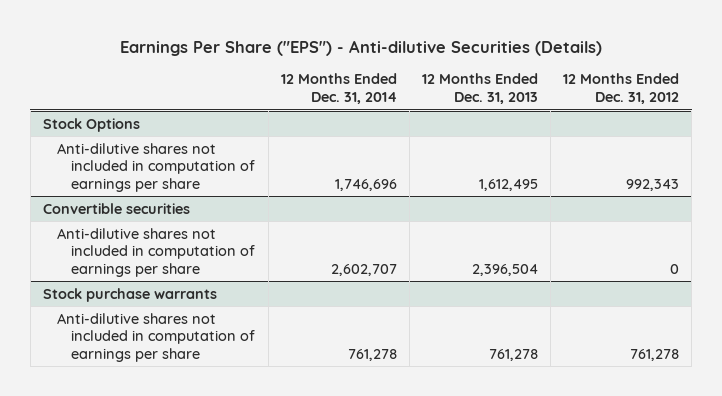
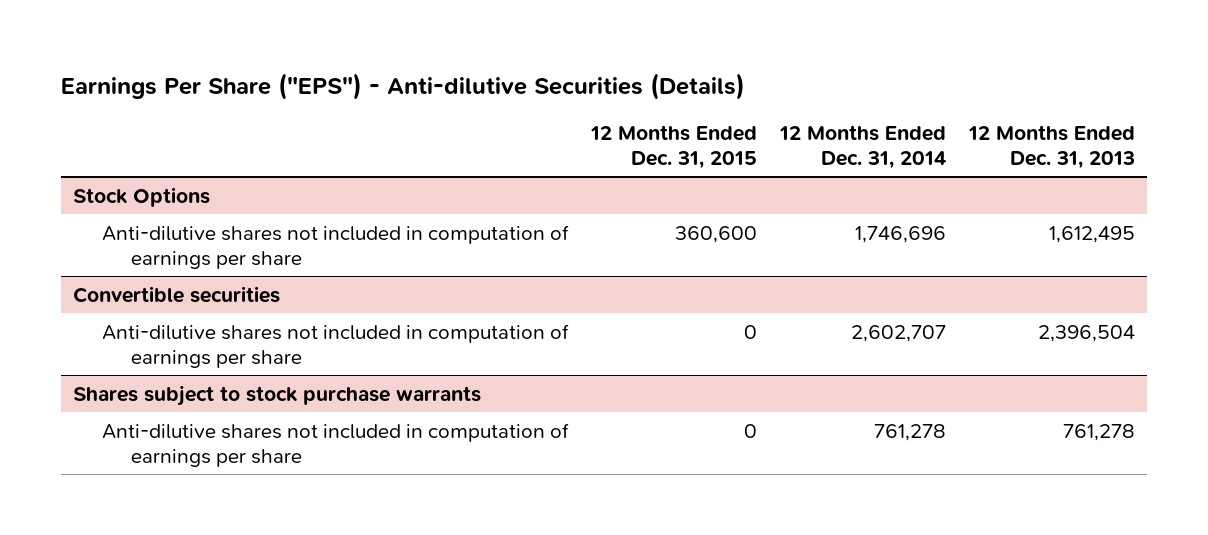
- | 12 Months Ended Dec. 31, 2014 | 12 Months Ended Dec. 31, 2013 | 12 Months Ended Dec. 31, 2012
+ | 12 Months Ended Dec. 31, 2015 | 12 Months Ended Dec. 31, 2014 | 12 Months Ended Dec. 31, 2013
- Stock purchase warrants
+ Shares subject to stock purchase warrants

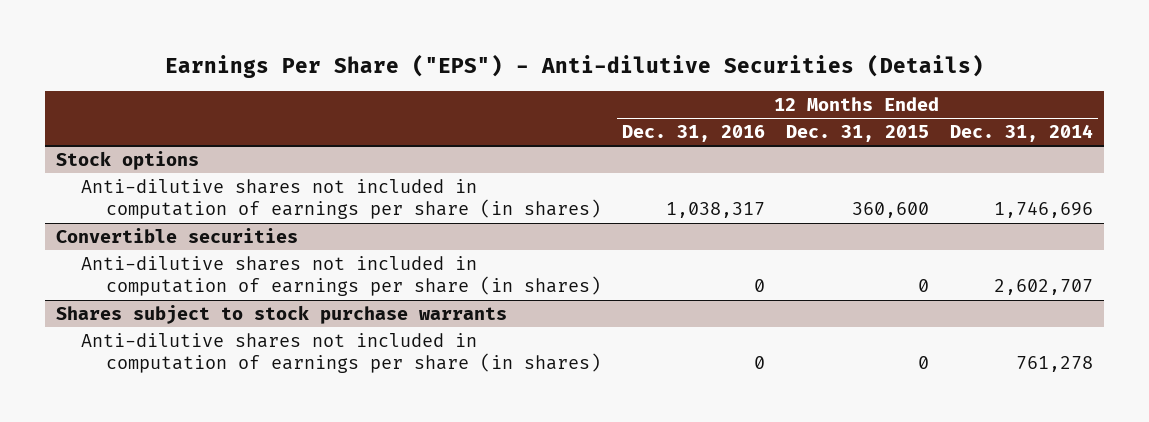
- | 12 Months Ended Dec. 31, 2015 | 12 Months Ended Dec. 31, 2014 | 12 Months Ended Dec. 31, 2013
+ | 12 Months Ended Dec. 31, 2016 | 12 Months Ended Dec. 31, 2015 | 12 Months Ended Dec. 31, 2014
- Stock Options
- Anti-dilutive shares not included in computation of earnings per share | 360,600 | 1,746,696 | 1,612,495
+ Stock options
+ Anti-dilutive shares not included in computation of earnings per share (in shares) | 1,038,317 | 360,600 | 1,746,696
@ Convertible securities
- Anti-dilutive shares not included in computation of earnings per share | 0 | 2,602,707 | 2,396,504
+ Anti-dilutive shares not included in computation of earnings per share (in shares) | 0 | 0 | 2,602,707
@ Shares subject to stock purchase warrants
- Anti-dilutive shares not included in computation of earnings per share | 0 | 761,278 | 761,278
+ Anti-dilutive shares not included in computation of earnings per share (in shares) | 0 | 0 | 761,278

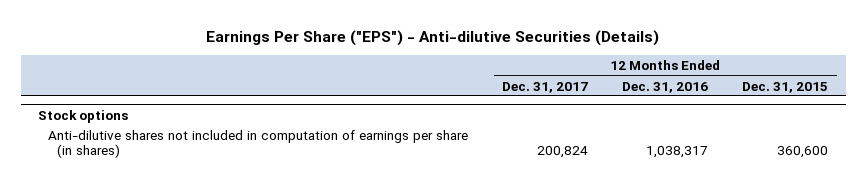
- | 12 Months Ended Dec. 31, 2016 | 12 Months Ended Dec. 31, 2015 | 12 Months Ended Dec. 31, 2014
+ | 12 Months Ended Dec. 31, 2017 | 12 Months Ended Dec. 31, 2016 | 12 Months Ended Dec. 31, 2015
- Convertible securities
- Anti-dilutive shares not included in computation of earnings per share (in shares) | 0 | 0 | 2,602,707
- Shares subject to stock purchase warrants
- Anti-dilutive shares not included in computation of earnings per share (in shares) | 0 | 0 | 761,278

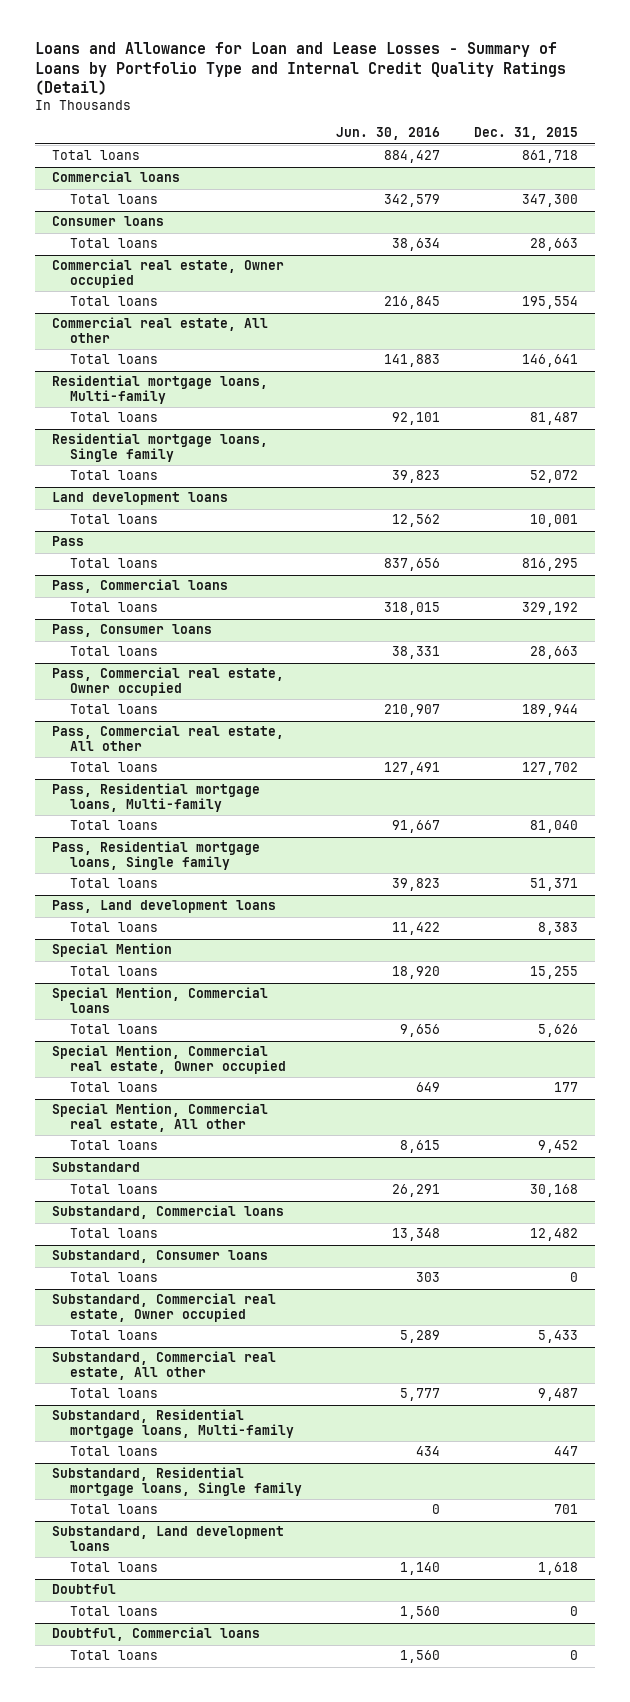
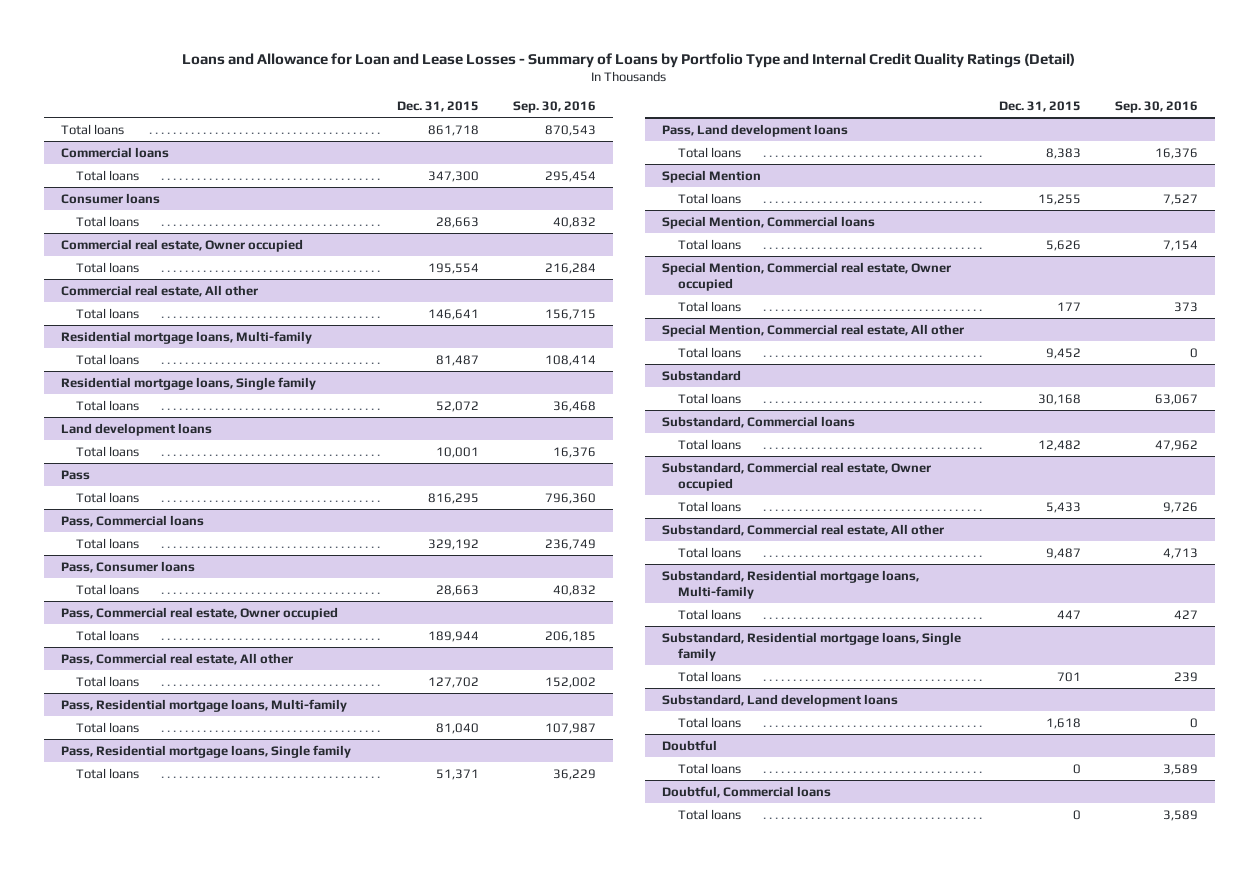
- | Jun. 30, 2016 | Dec. 31, 2015
+ | Dec. 31, 2015 | Sep. 30, 2016
- Substandard, Consumer loans
- Total loans | 303 | 0

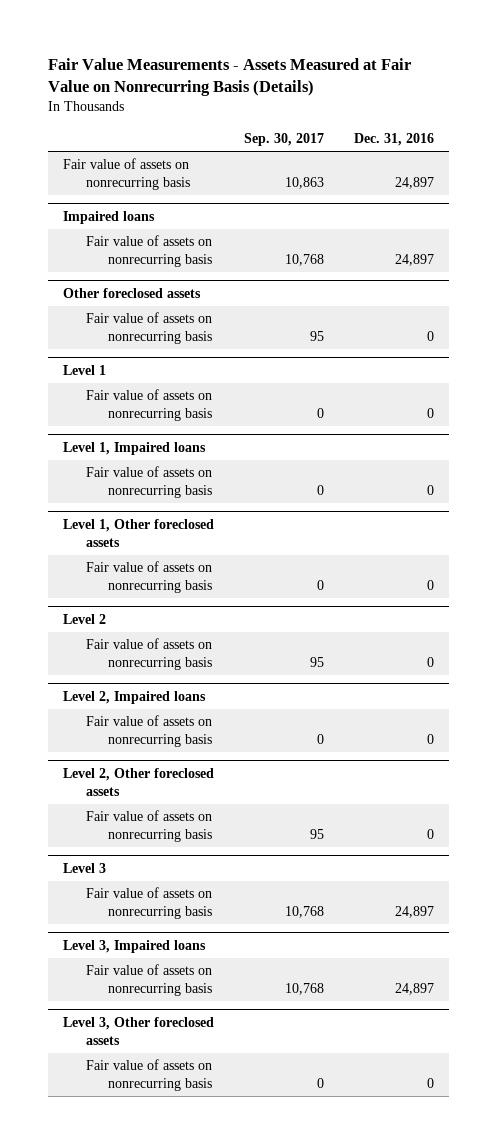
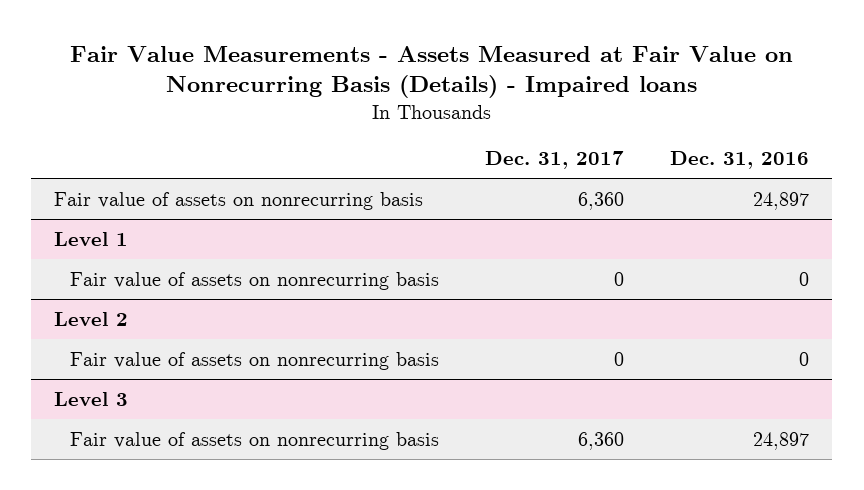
- Fair Value Measurements - Assets Measured at Fair Value on Nonrecurring Basis (Details)
+ Fair Value Measurements - Assets Measured at Fair Value on Nonrecurring Basis (Details) - Impaired loans
- | Sep. 30, 2017 | Dec. 31, 2016
+ | Dec. 31, 2017 | Dec. 31, 2016
- Impaired loans
- Fair value of assets on nonrecurring basis | 10,768 | 24,897
- Other foreclosed assets
- Fair value of assets on nonrecurring basis | 95 | 0
- Level 1, Impaired loans
- Fair value of assets on nonrecurring basis | 0 | 0
- Level 1, Other foreclosed assets
- Fair value of assets on nonrecurring basis | 0 | 0
- Level 2, Impaired loans
- Fair value of assets on nonrecurring basis | 0 | 0
- Level 2, Other foreclosed assets
- Fair value of assets on nonrecurring basis | 95 | 0
- Level 3, Impaired loans
- Fair value of assets on nonrecurring basis | 10,768 | 24,897
- Level 3, Other foreclosed assets
- Fair value of assets on nonrecurring basis | 0 | 0

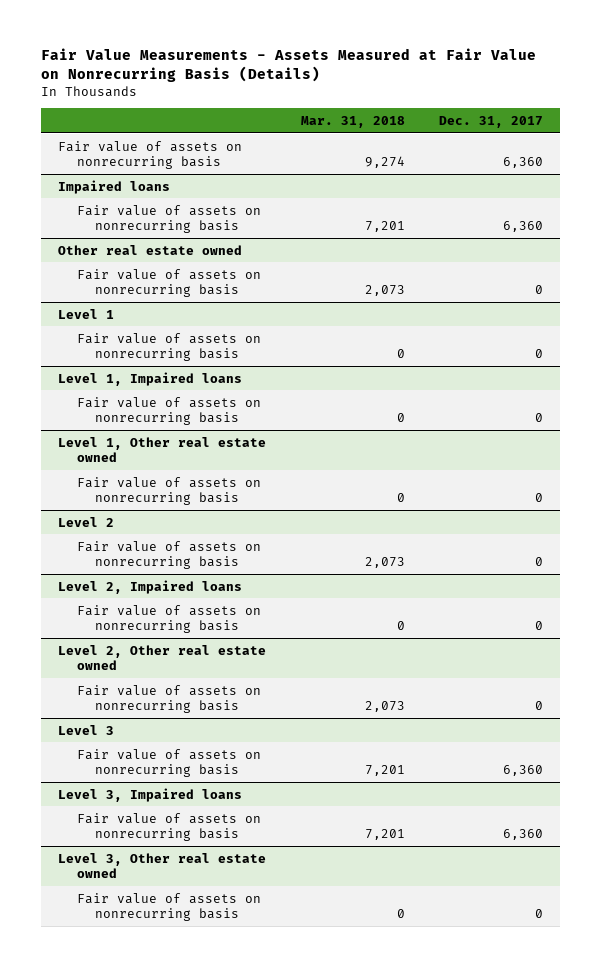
- Fair Value Measurements - Assets Measured at Fair Value on Nonrecurring Basis (Details) - Impaired loans
+ Fair Value Measurements - Assets Measured at Fair Value on Nonrecurring Basis (Details)
- | Dec. 31, 2017 | Dec. 31, 2016
+ | Mar. 31, 2018 | Dec. 31, 2017
+ Impaired loans
+ Fair value of assets on nonrecurring basis | 7,201 | 6,360
+ Other real estate owned
+ Fair value of assets on nonrecurring basis | 2,073 | 0
+ Level 1, Impaired loans
+ Fair value of assets on nonrecurring basis | 0 | 0
+ Level 1, Other real estate owned
+ Fair value of assets on nonrecurring basis | 0 | 0
+ Level 2, Impaired loans
+ Fair value of assets on nonrecurring basis | 0 | 0
+ Level 2, Other real estate owned
+ Fair value of assets on nonrecurring basis | 2,073 | 0
+ Level 3, Impaired loans
+ Fair value of assets on nonrecurring basis | 7,201 | 6,360
+ Level 3, Other real estate owned
+ Fair value of assets on nonrecurring basis | 0 | 0

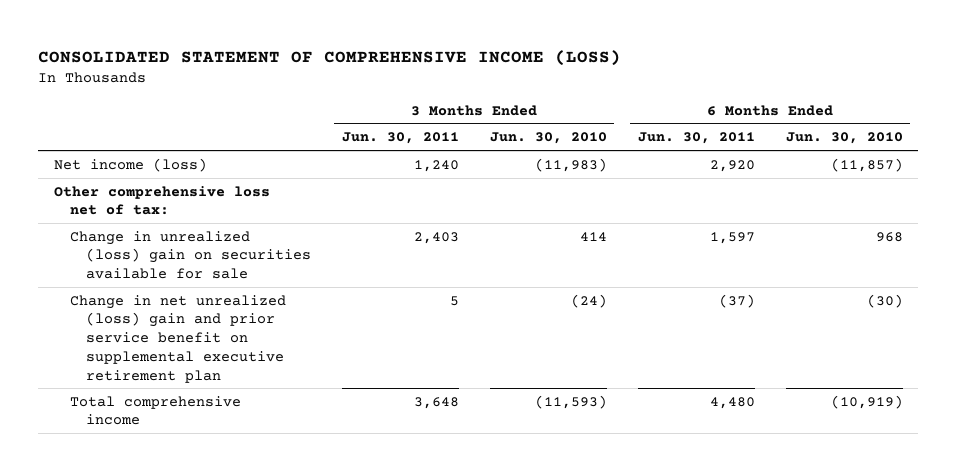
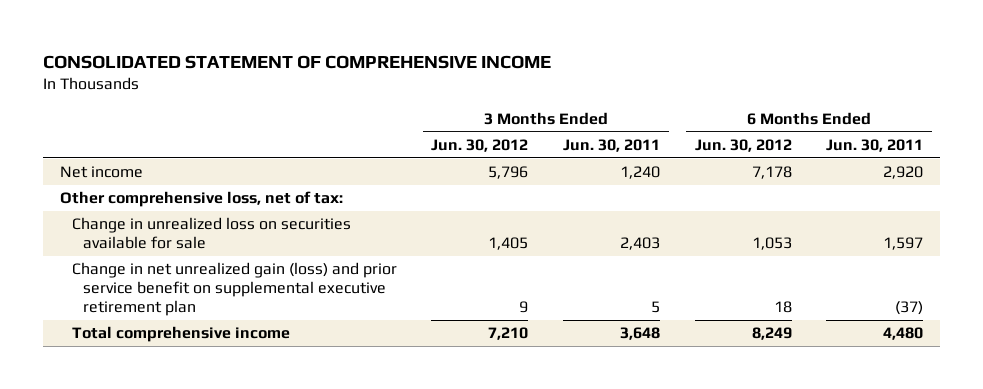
- CONSOLIDATED STATEMENT OF COMPREHENSIVE INCOME (LOSS)
+ CONSOLIDATED STATEMENT OF COMPREHENSIVE INCOME
- | 3 Months Ended Jun. 30, 2011 | 3 Months Ended Jun. 30, 2010 | 6 Months Ended Jun. 30, 2011 | 6 Months Ended Jun. 30, 2010
+ | 3 Months Ended Jun. 30, 2012 | 3 Months Ended Jun. 30, 2011 | 6 Months Ended Jun. 30, 2012 | 6 Months Ended Jun. 30, 2011
- Net income (loss) | 1,240 | (11,983) | 2,920 | (11,857)
- Other comprehensive loss net of tax:
- Change in unrealized (loss) gain on securities available for sale | 2,403 | 414 | 1,597 | 968
- Change in net unrealized (loss) gain and prior service benefit on supplemental executive retirement plan | 5 | (24) | (37) | (30)
+ Net income | 5,796 | 1,240 | 7,178 | 2,920
+ Other comprehensive loss, net of tax:
+ Change in unrealized loss on securities available for sale | 1,405 | 2,403 | 1,053 | 1,597
+ Change in net unrealized gain (loss) and prior service benefit on supplemental executive retirement plan | 9 | 5 | 18 | (37)

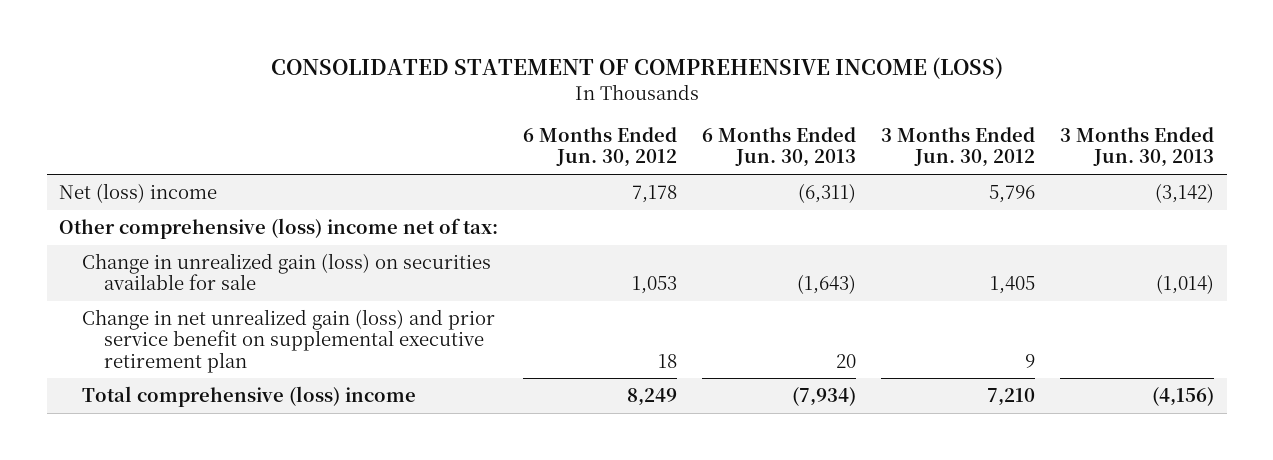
- CONSOLIDATED STATEMENT OF COMPREHENSIVE INCOME
+ CONSOLIDATED STATEMENT OF COMPREHENSIVE INCOME (LOSS)
- | 3 Months Ended Jun. 30, 2012 | 3 Months Ended Jun. 30, 2011 | 6 Months Ended Jun. 30, 2012 | 6 Months Ended Jun. 30, 2011
+ | 6 Months Ended Jun. 30, 2012 | 6 Months Ended Jun. 30, 2013 | 3 Months Ended Jun. 30, 2012 | 3 Months Ended Jun. 30, 2013
- Net income | 5,796 | 1,240 | 7,178 | 2,920
- Other comprehensive loss, net of tax:
- Change in unrealized loss on securities available for sale | 1,405 | 2,403 | 1,053 | 1,597
+ Net (loss) income | 7,178 | (6,311) | 5,796 | (3,142)
+ Other comprehensive (loss) income net of tax:
+ Change in unrealized gain (loss) on securities available for sale | 1,053 | (1,643) | 1,405 | (1,014)
- Total comprehensive income | 7,210 | 3,648 | 8,249 | 4,480
+ Total comprehensive (loss) income | 8,249 | (7,934) | 7,210 | (4,156)

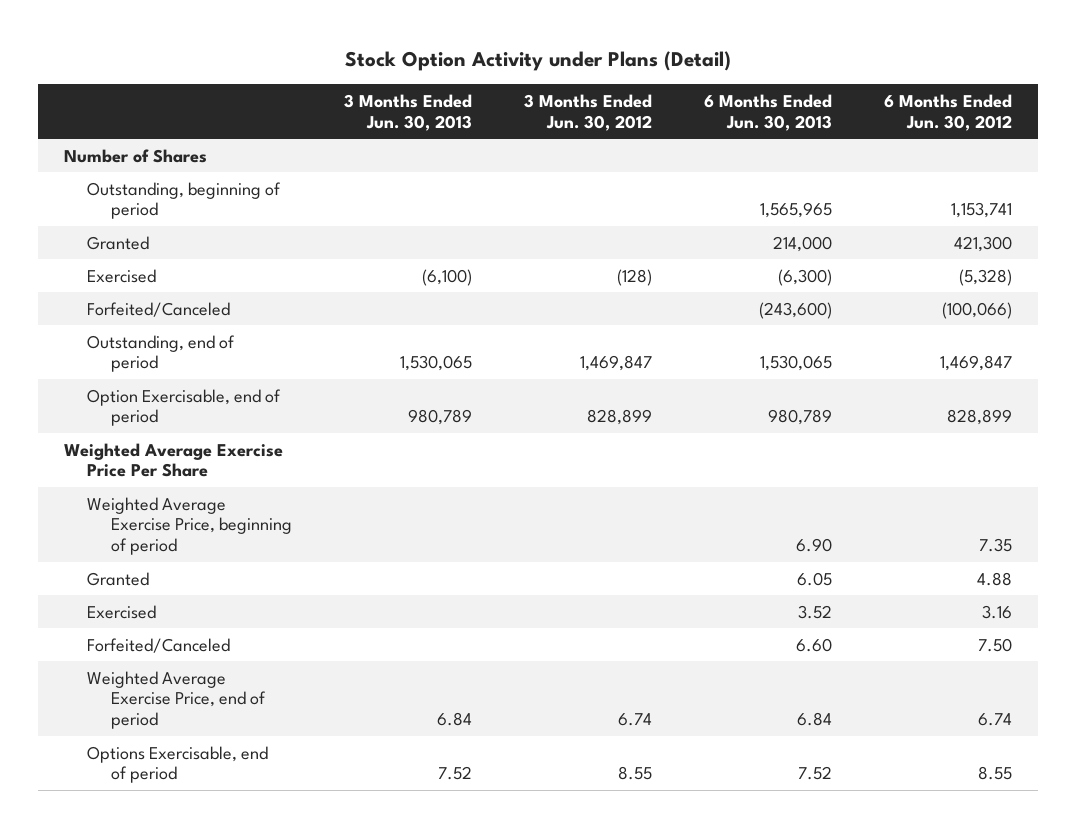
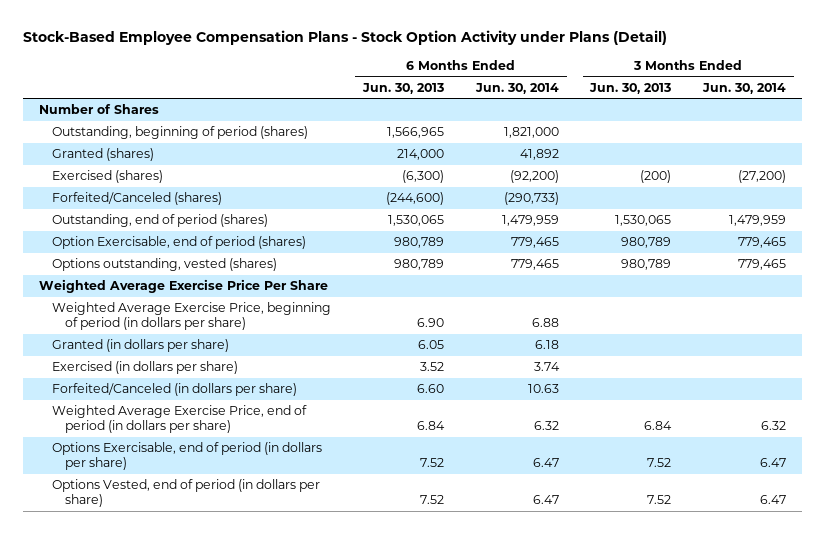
- Stock Option Activity under Plans (Detail)
+ Stock-Based Employee Compensation Plans - Stock Option Activity under Plans (Detail)
- | 3 Months Ended Jun. 30, 2013 | 3 Months Ended Jun. 30, 2012 | 6 Months Ended Jun. 30, 2013 | 6 Months Ended Jun. 30, 2012
+ | 6 Months Ended Jun. 30, 2013 | 6 Months Ended Jun. 30, 2014 | 3 Months Ended Jun. 30, 2013 | 3 Months Ended Jun. 30, 2014
- Outstanding, beginning of period | | | 1,565,965 | 1,153,741
- Granted | | | 214,000 | 421,300
- Exercised | (6,100) | (128) | (6,300) | (5,328)
- Forfeited/Canceled | | | (243,600) | (100,066)
- Outstanding, end of period | 1,530,065 | 1,469,847 | 1,530,065 | 1,469,847
- Option Exercisable, end of period | 980,789 | 828,899 | 980,789 | 828,899
+ Outstanding, beginning of period (shares) | 1,566,965 | 1,821,000 | |
+ Granted (shares) | 214,000 | 41,892 | |
+ Exercised (shares) | (6,300) | (92,200) | (200) | (27,200)
+ Forfeited/Canceled (shares) | (244,600) | (290,733) | |
+ Outstanding, end of period (shares) | 1,530,065 | 1,479,959 | 1,530,065 | 1,479,959
+ Option Exercisable, end of period (shares) | 980,789 | 779,465 | 980,789 | 779,465
+ Options outstanding, vested (shares) | 980,789 | 779,465 | 980,789 | 779,465
- Weighted Average Exercise Price, beginning of period | | | 6.90 | 7.35
- Granted | | | 6.05 | 4.88
- Exercised | | | 3.52 | 3.16
- Forfeited/Canceled | | | 6.60 | 7.50
- Weighted Average Exercise Price, end of period | 6.84 | 6.74 | 6.84 | 6.74
- Options Exercisable, end of period | 7.52 | 8.55 | 7.52 | 8.55
+ Weighted Average Exercise Price, beginning of period (in dollars per share) | 6.90 | 6.88 | |
+ Granted (in dollars per share) | 6.05 | 6.18 | |
+ Exercised (in dollars per share) | 3.52 | 3.74 | |
+ Forfeited/Canceled (in dollars per share) | 6.60 | 10.63 | |
+ Weighted Average Exercise Price, end of period (in dollars per share) | 6.84 | 6.32 | 6.84 | 6.32
+ Options Exercisable, end of period (in dollars per share) | 7.52 | 6.47 | 7.52 | 6.47
+ Options Vested, end of period (in dollars per share) | 7.52 | 6.47 | 7.52 | 6.47

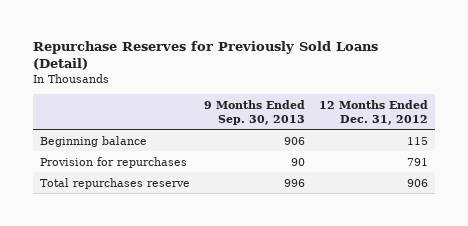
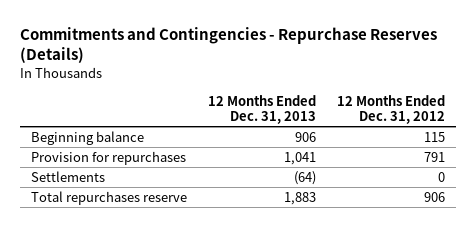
- Repurchase Reserves for Previously Sold Loans (Detail)
+ Commitments and Contingencies - Repurchase Reserves (Details)
- | 9 Months Ended Sep. 30, 2013 | 12 Months Ended Dec. 31, 2012
+ | 12 Months Ended Dec. 31, 2013 | 12 Months Ended Dec. 31, 2012
+ Settlements | (64) | 0

